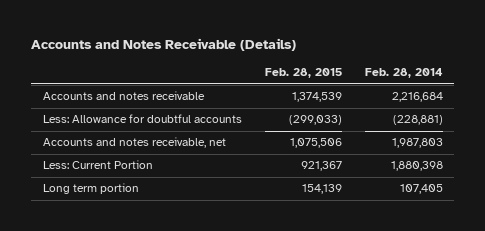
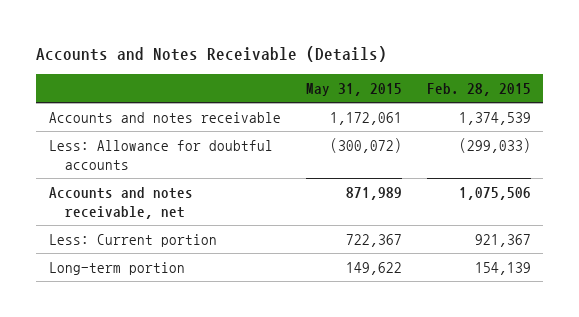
- | Feb. 28, 2015 | Feb. 28, 2014
+ | May 31, 2015 | Feb. 28, 2015
- Less: Current Portion | 921,367 | 1,880,398
- Long term portion | 154,139 | 107,405
+ Less: Current portion | 722,367 | 921,367
+ Long-term portion | 149,622 | 154,139

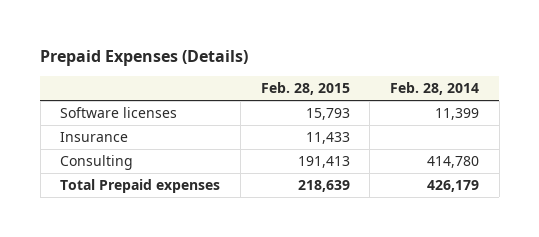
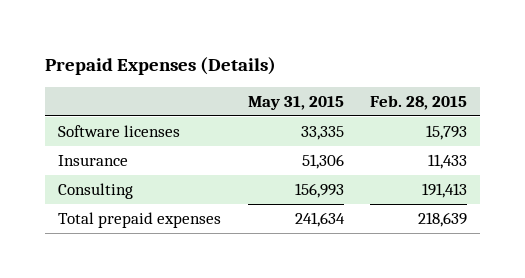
- | Feb. 28, 2015 | Feb. 28, 2014
+ | May 31, 2015 | Feb. 28, 2015
- Total Prepaid expenses | 218,639 | 426,179
+ Total prepaid expenses | 241,634 | 218,639

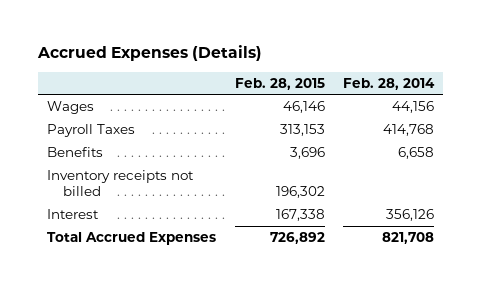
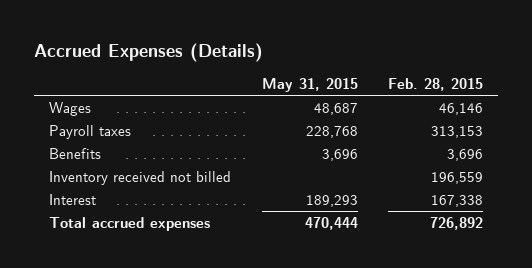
- | Feb. 28, 2015 | Feb. 28, 2014
+ | May 31, 2015 | Feb. 28, 2015
- Payroll Taxes | 313,153 | 414,768
+ Payroll taxes | 228,768 | 313,153
- Inventory receipts not billed | 196,302 |
+ Inventory received not billed | | 196,559
- Total Accrued Expenses | 726,892 | 821,708
+ Total accrued expenses | 470,444 | 726,892

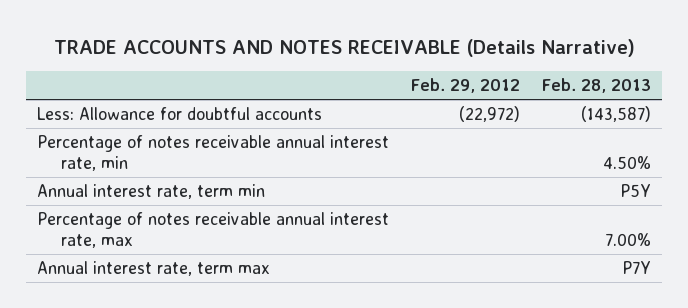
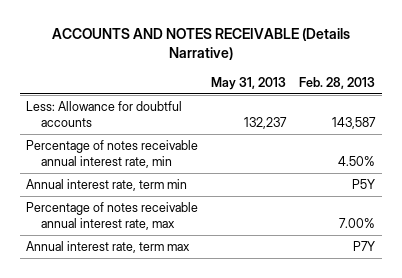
- TRADE ACCOUNTS AND NOTES RECEIVABLE (Details Narrative)
+ ACCOUNTS AND NOTES RECEIVABLE (Details Narrative)
- | Feb. 29, 2012 | Feb. 28, 2013
+ | May 31, 2013 | Feb. 28, 2013
- Less: Allowance for doubtful accounts | (22,972) | (143,587)
+ Less: Allowance for doubtful accounts | 132,237 | 143,587

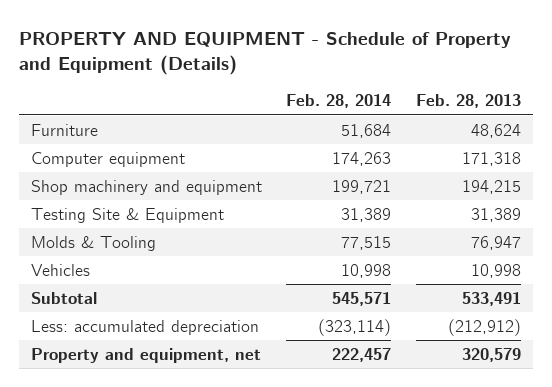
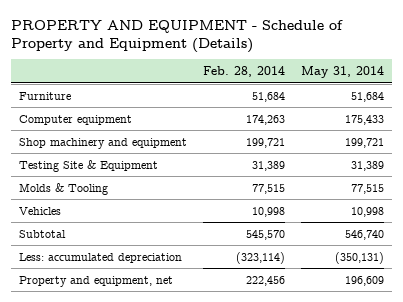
- | Feb. 28, 2014 | Feb. 28, 2013
+ | Feb. 28, 2014 | May 31, 2014
- Subtotal | 545,571 | 533,491
+ Subtotal | 545,570 | 546,740
- Property and equipment, net | 222,457 | 320,579
+ Property and equipment, net | 222,456 | 196,609

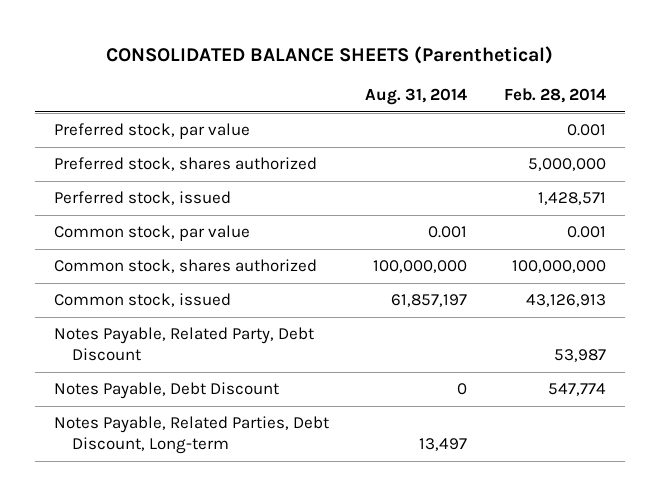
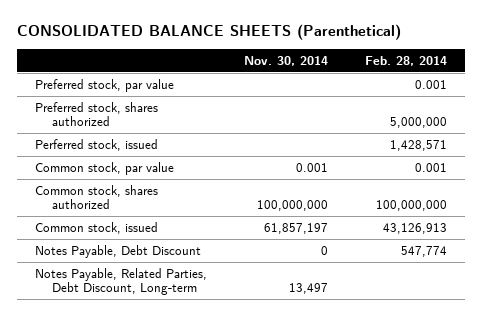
- | Aug. 31, 2014 | Feb. 28, 2014
+ | Nov. 30, 2014 | Feb. 28, 2014
- Notes Payable, Related Party, Debt Discount | | 53,987

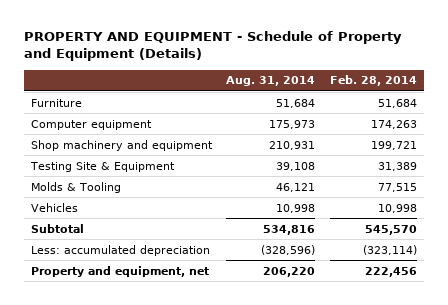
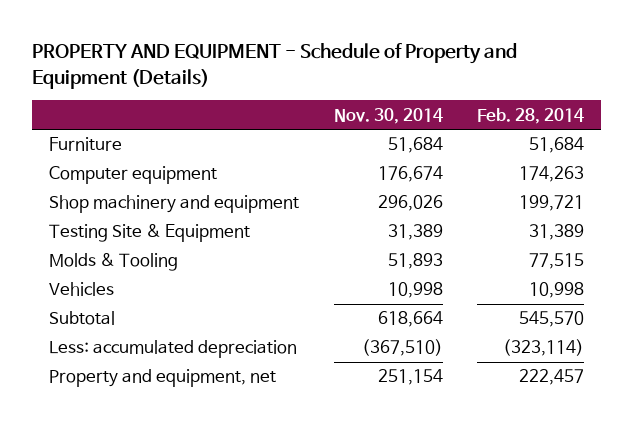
- | Aug. 31, 2014 | Feb. 28, 2014
+ | Nov. 30, 2014 | Feb. 28, 2014
- Property and equipment, net | 206,220 | 222,456
+ Property and equipment, net | 251,154 | 222,457

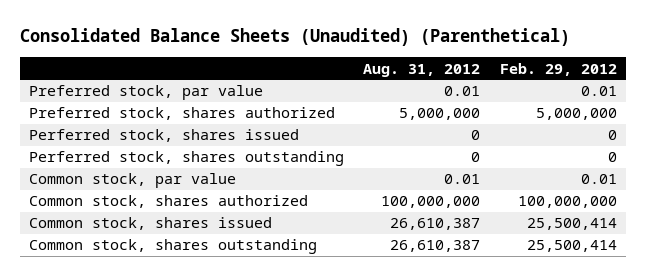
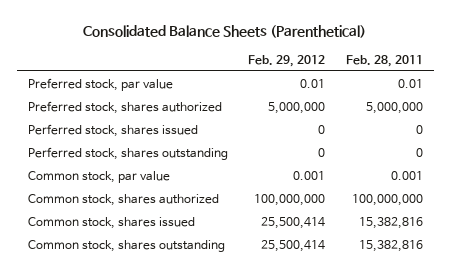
- Consolidated Balance Sheets (Unaudited) (Parenthetical)
+ Consolidated Balance Sheets (Parenthetical)
- | Aug. 31, 2012 | Feb. 29, 2012
+ | Feb. 29, 2012 | Feb. 28, 2011
- Common stock, par value | 0.01 | 0.01
+ Common stock, par value | 0.001 | 0.001

